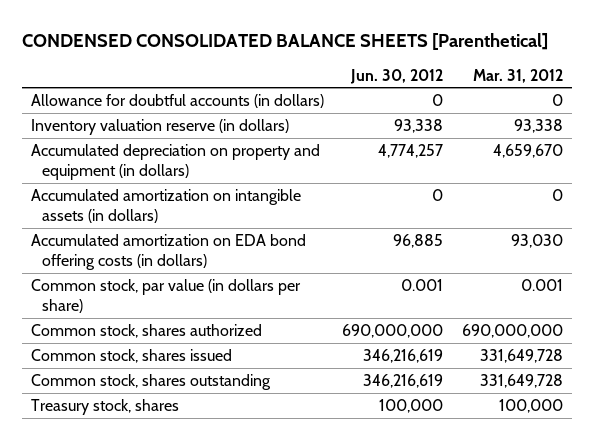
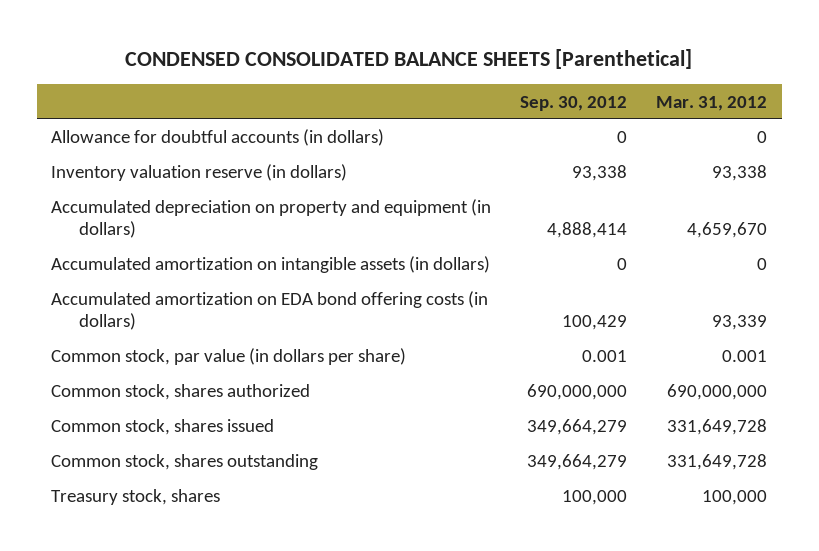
- | Jun. 30, 2012 | Mar. 31, 2012
+ | Sep. 30, 2012 | Mar. 31, 2012
- Accumulated amortization on EDA bond offering costs (in dollars) | 96,885 | 93,030
+ Accumulated amortization on EDA bond offering costs (in dollars) | 100,429 | 93,339

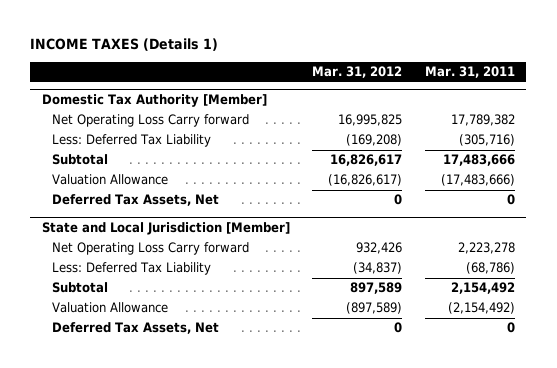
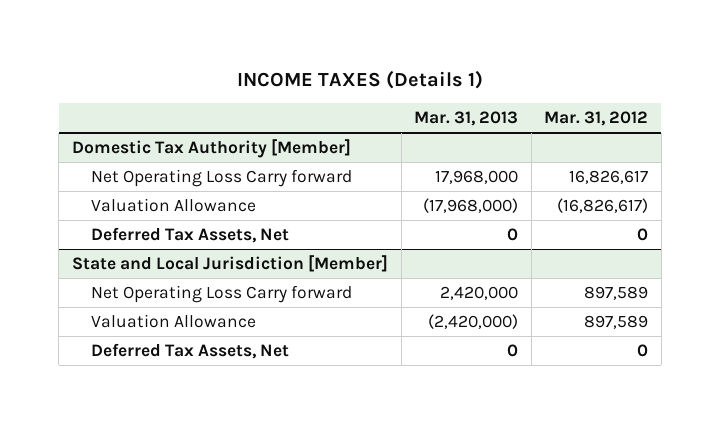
- | Mar. 31, 2012 | Mar. 31, 2011
+ | Mar. 31, 2013 | Mar. 31, 2012
@ Domestic Tax Authority [Member]
- Net Operating Loss Carry forward | 16,995,825 | 17,789,382
- Less: Deferred Tax Liability | (169,208) | (305,716)
- Subtotal | 16,826,617 | 17,483,666
+ Net Operating Loss Carry forward | 17,968,000 | 16,826,617
@ State and Local Jurisdiction [Member]
- Net Operating Loss Carry forward | 932,426 | 2,223,278
- Less: Deferred Tax Liability | (34,837) | (68,786)
- Subtotal | 897,589 | 2,154,492
- Valuation Allowance | (897,589) | (2,154,492)
+ Net Operating Loss Carry forward | 2,420,000 | 897,589
+ Valuation Allowance | (2,420,000) | 897,589

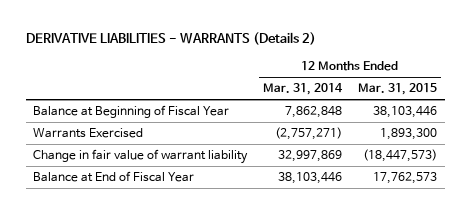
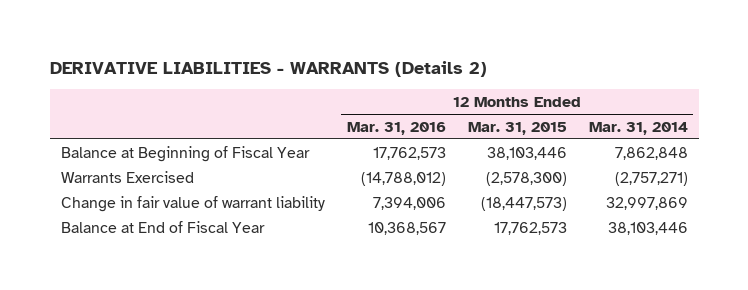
- | 12 Months Ended Mar. 31, 2014 | 12 Months Ended Mar. 31, 2015
+ | 12 Months Ended Mar. 31, 2016 | 12 Months Ended Mar. 31, 2015 | 12 Months Ended Mar. 31, 2014
- Warrants Exercised | (2,757,271) | 1,893,300
+ Warrants Exercised | (14,788,012) | (2,578,300) | (2,757,271)

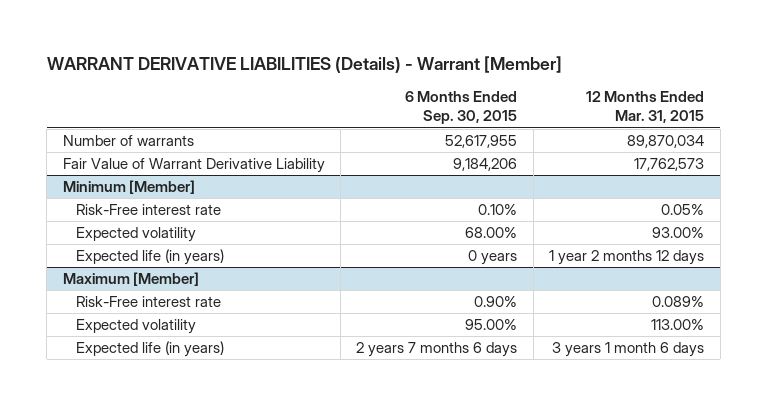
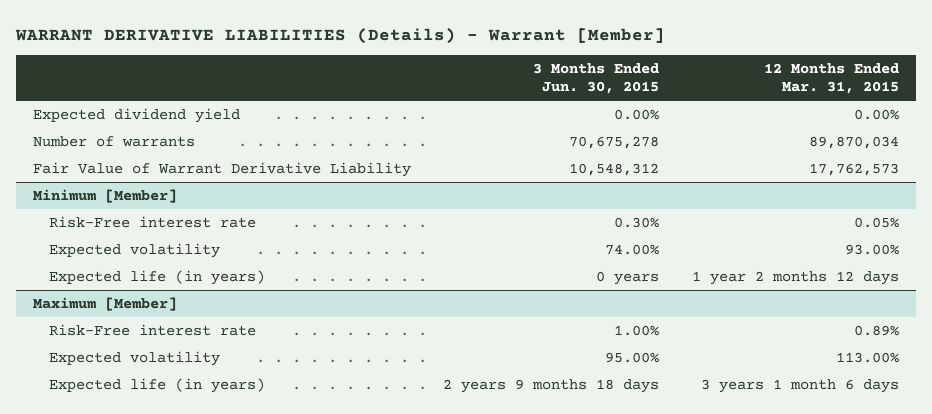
- | 6 Months Ended Sep. 30, 2015 | 12 Months Ended Mar. 31, 2015
+ | 3 Months Ended Jun. 30, 2015 | 12 Months Ended Mar. 31, 2015
+ Expected dividend yield | 0.00% | 0.00%
@ Maximum [Member]
- Risk-Free interest rate | 0.90% | 0.089%
+ Risk-Free interest rate | 1.00% | 0.89%

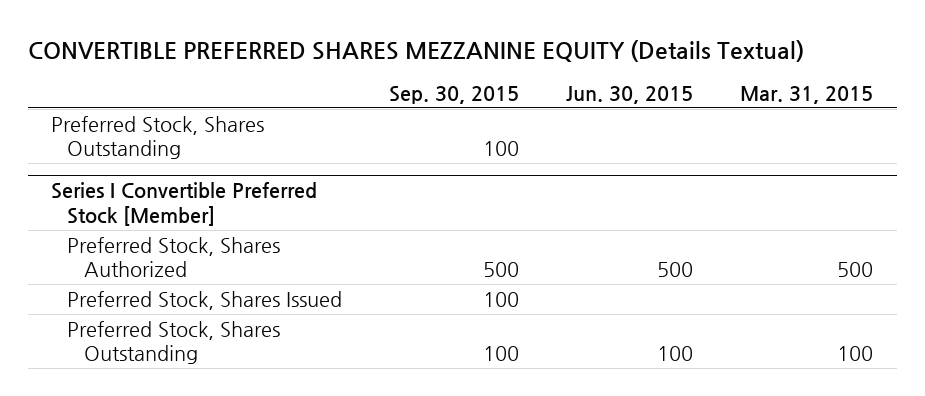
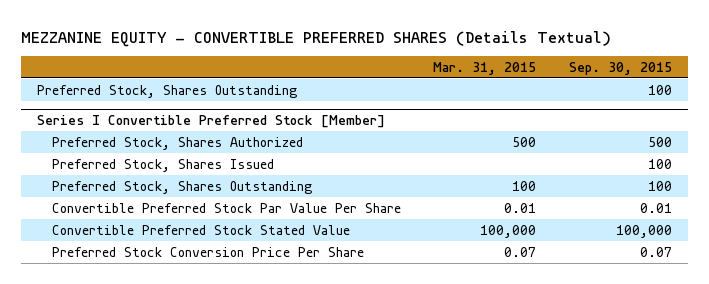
- CONVERTIBLE PREFERRED SHARES MEZZANINE EQUITY (Details Textual)
+ MEZZANINE EQUITY - CONVERTIBLE PREFERRED SHARES (Details Textual)
- | Sep. 30, 2015 | Jun. 30, 2015 | Mar. 31, 2015
+ | Mar. 31, 2015 | Sep. 30, 2015
@ Series I Convertible Preferred Stock [Member]
+ Convertible Preferred Stock Par Value Per Share | 0.01 | 0.01
+ Convertible Preferred Stock Stated Value | 100,000 | 100,000
+ Preferred Stock Conversion Price Per Share | 0.07 | 0.07

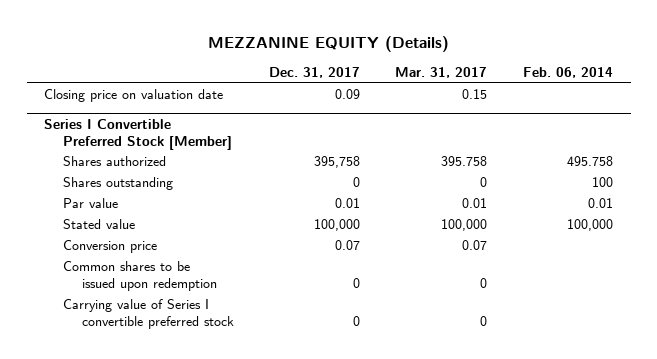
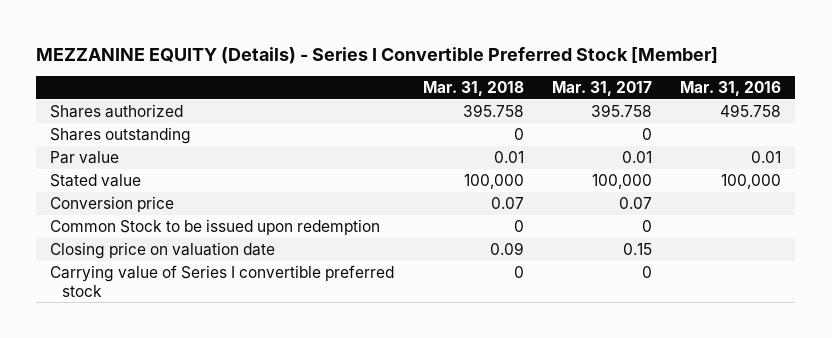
- MEZZANINE EQUITY (Details)
+ MEZZANINE EQUITY (Details) - Series I Convertible Preferred Stock [Member]
- | Dec. 31, 2017 | Mar. 31, 2017 | Feb. 06, 2014
+ | Mar. 31, 2018 | Mar. 31, 2017 | Mar. 31, 2016
- Series I Convertible Preferred Stock [Member]
- Common shares to be issued upon redemption | 0 | 0 |
+ Common Stock to be issued upon redemption | 0 | 0 |
moved down: Closing price on valuation date | 0.09 | 0.15 |

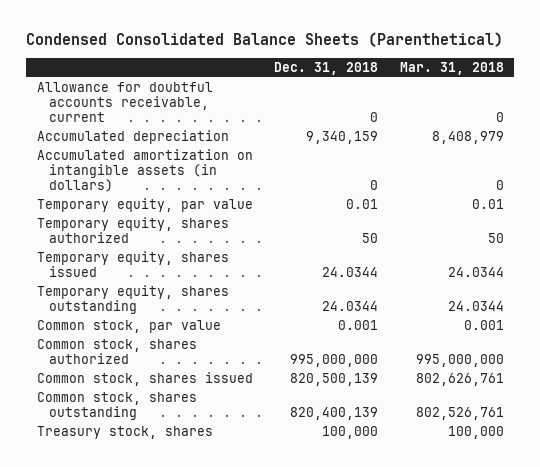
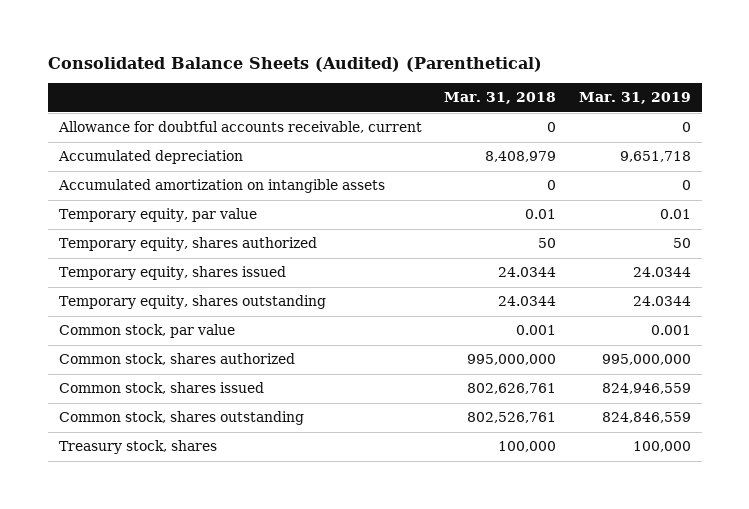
- Condensed Consolidated Balance Sheets (Parenthetical)
+ Consolidated Balance Sheets (Audited) (Parenthetical)
- | Dec. 31, 2018 | Mar. 31, 2018
+ | Mar. 31, 2018 | Mar. 31, 2019
- Accumulated amortization on intangible assets (in dollars) | 0 | 0
+ Accumulated amortization on intangible assets | 0 | 0

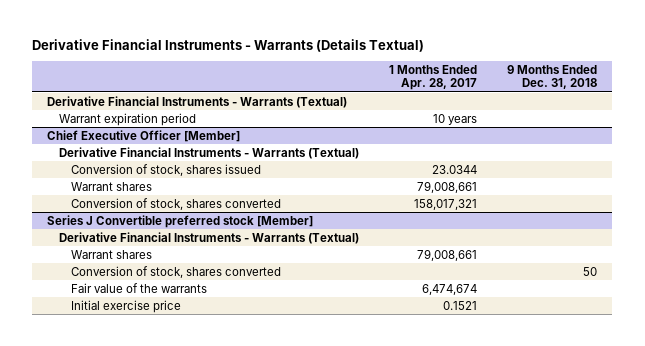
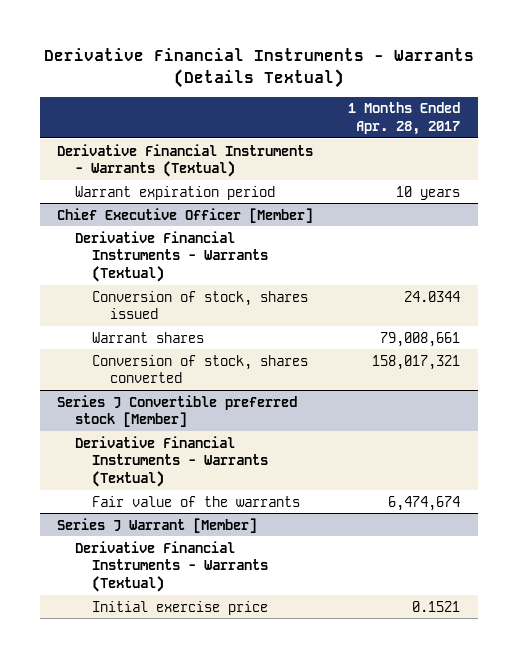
- | 1 Months Ended Apr. 28, 2017 | 9 Months Ended Dec. 31, 2018
+ | 1 Months Ended Apr. 28, 2017
@ Chief Executive Officer [Member]
- Conversion of stock, shares issued | 23.0344 |
+ Conversion of stock, shares issued | 24.0344
@ Series J Convertible preferred stock [Member]
- Warrant shares | 79,008,661 |
- Conversion of stock, shares converted | | 50
+ Series J Warrant [Member]
+ Derivative Financial Instruments - Warrants (Textual)

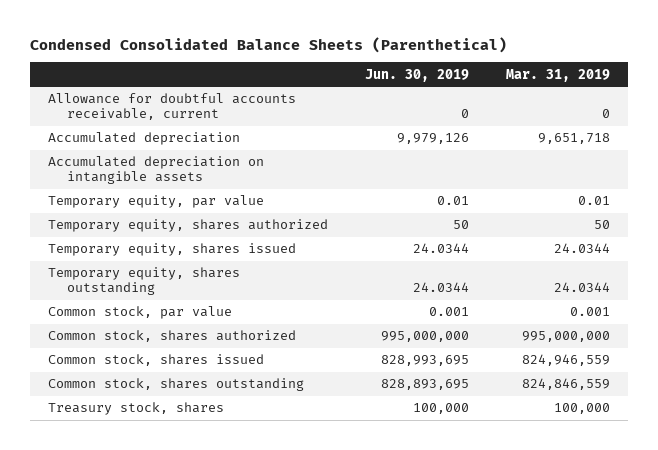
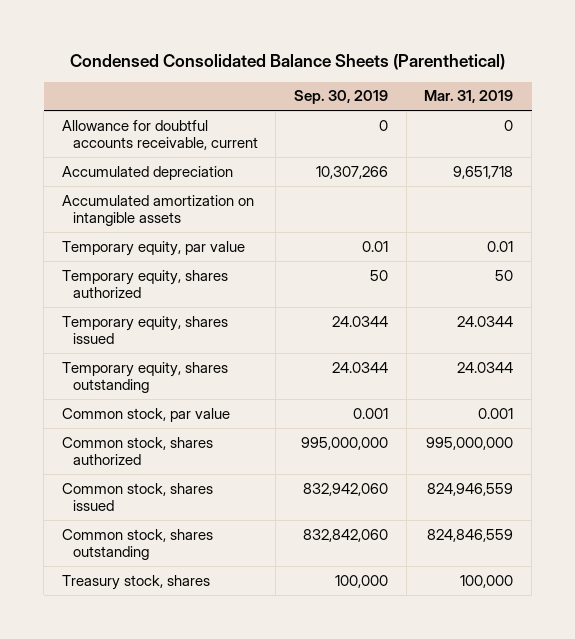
- | Jun. 30, 2019 | Mar. 31, 2019
+ | Sep. 30, 2019 | Mar. 31, 2019
- Accumulated depreciation on intangible assets
+ Accumulated amortization on intangible assets

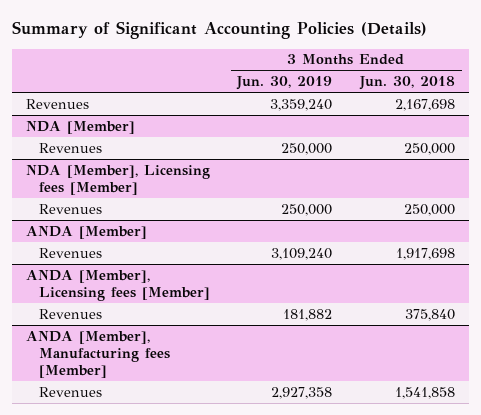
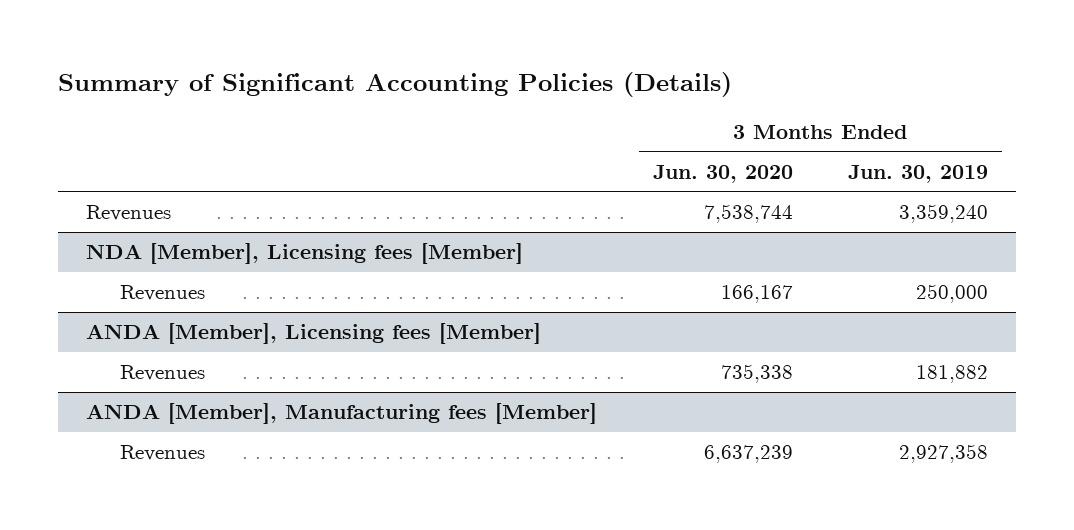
- | 3 Months Ended Jun. 30, 2019 | 3 Months Ended Jun. 30, 2018
+ | 3 Months Ended Jun. 30, 2020 | 3 Months Ended Jun. 30, 2019
- NDA [Member]
- Revenues | 250,000 | 250,000
- ANDA [Member]
- Revenues | 3,109,240 | 1,917,698

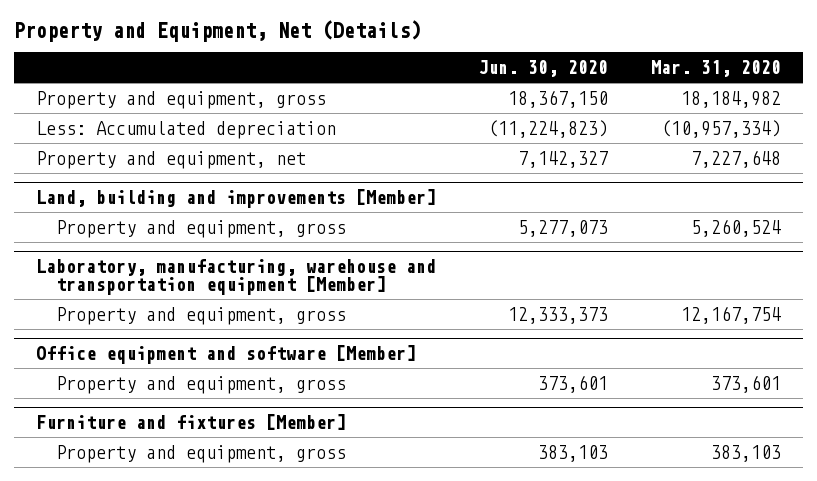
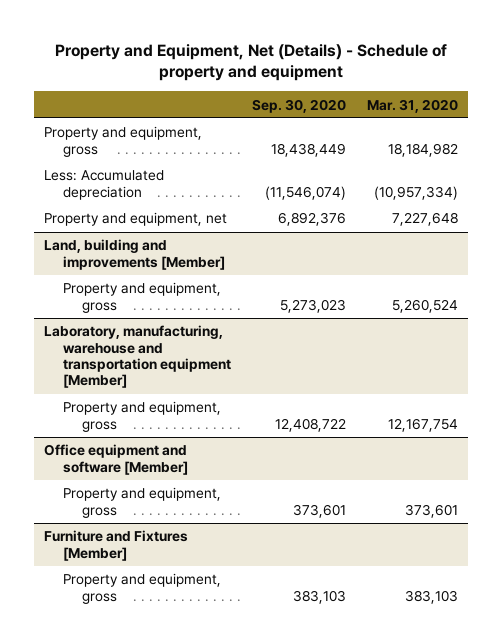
- Property and Equipment, Net (Details)
+ Property and Equipment, Net (Details) - Schedule of property and equipment
- | Jun. 30, 2020 | Mar. 31, 2020
+ | Sep. 30, 2020 | Mar. 31, 2020
- Furniture and fixtures [Member]
+ Furniture and Fixtures [Member]

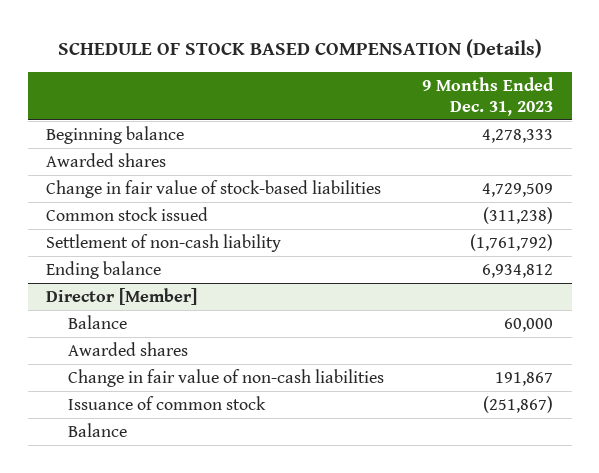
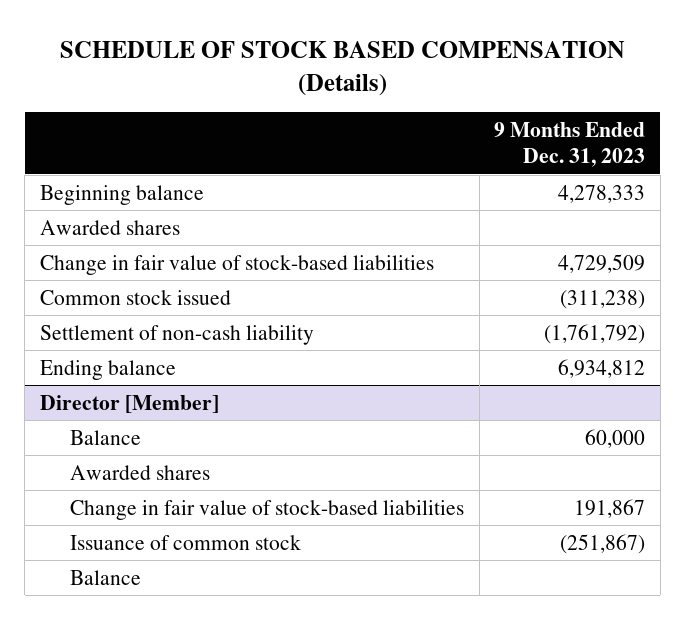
@ Director [Member]
- Change in fair value of non-cash liabilities | 191,867
+ Change in fair value of stock-based liabilities | 191,867

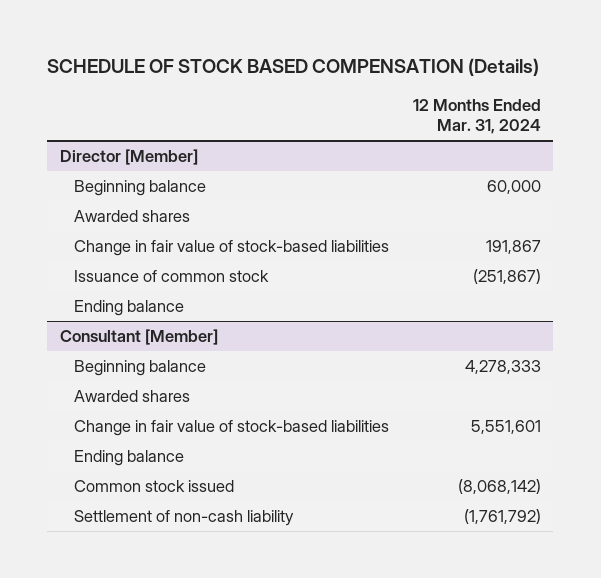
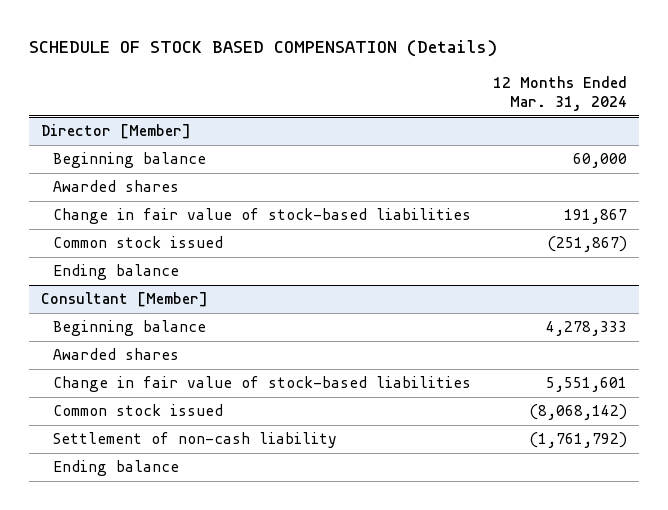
@ Director [Member]
- Issuance of common stock | (251,867)
+ Common stock issued | (251,867)
@ Consultant [Member]
moved down: Ending balance

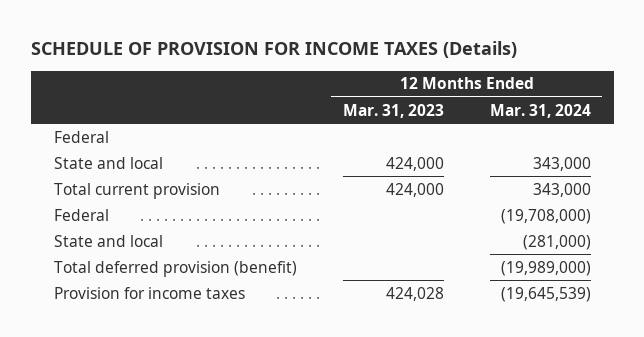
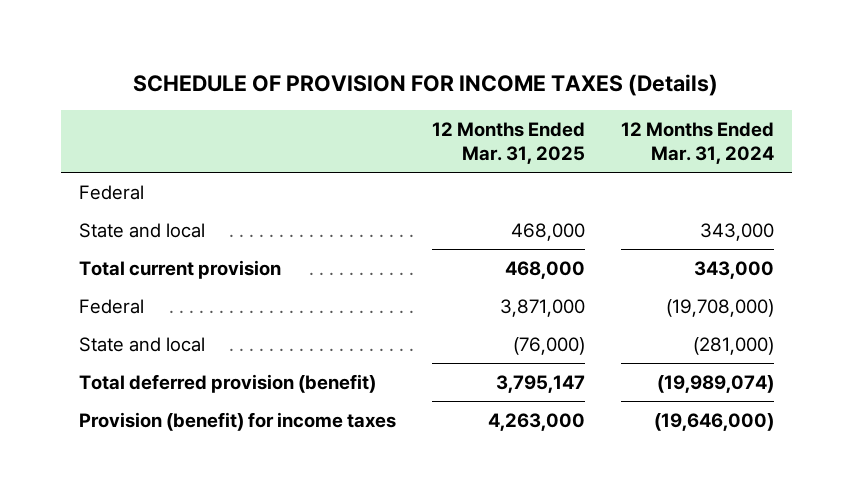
- | 12 Months Ended Mar. 31, 2023 | 12 Months Ended Mar. 31, 2024
+ | 12 Months Ended Mar. 31, 2025 | 12 Months Ended Mar. 31, 2024
- Total deferred provision (benefit) | | (19,989,000)
- Provision for income taxes | 424,028 | (19,645,539)
+ Total deferred provision (benefit) | 3,795,147 | (19,989,074)
+ Provision (benefit) for income taxes | 4,263,000 | (19,646,000)

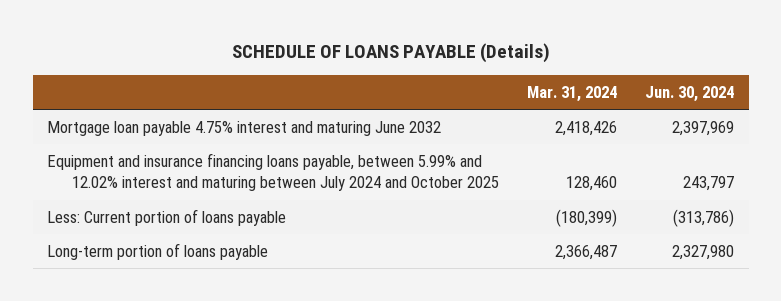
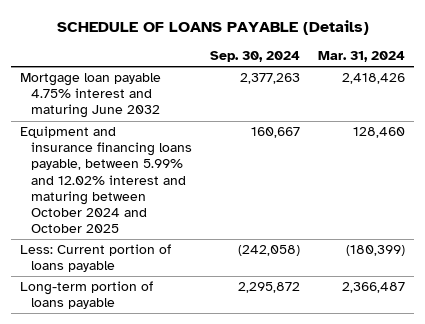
- | Mar. 31, 2024 | Jun. 30, 2024
+ | Sep. 30, 2024 | Mar. 31, 2024
- Equipment and insurance financing loans payable, between 5.99% and 12.02% interest and maturing between July 2024 and October 2025 | 128,460 | 243,797
+ Equipment and insurance financing loans payable, between 5.99% and 12.02% interest and maturing between October 2024 and October 2025 | 160,667 | 128,460

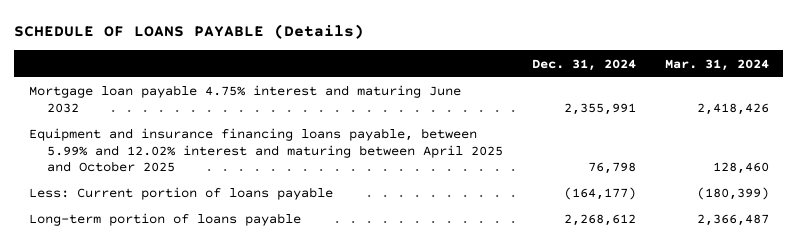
- | Sep. 30, 2024 | Mar. 31, 2024
+ | Dec. 31, 2024 | Mar. 31, 2024
- Equipment and insurance financing loans payable, between 5.99% and 12.02% interest and maturing between October 2024 and October 2025 | 160,667 | 128,460
+ Equipment and insurance financing loans payable, between 5.99% and 12.02% interest and maturing between April 2025 and October 2025 | 76,798 | 128,460

